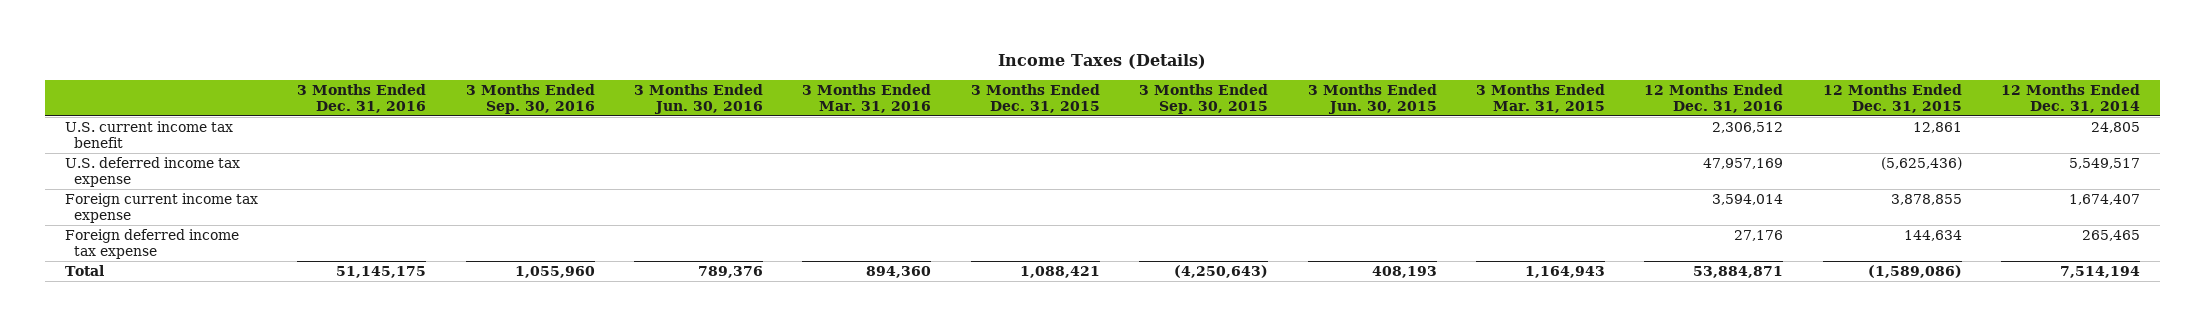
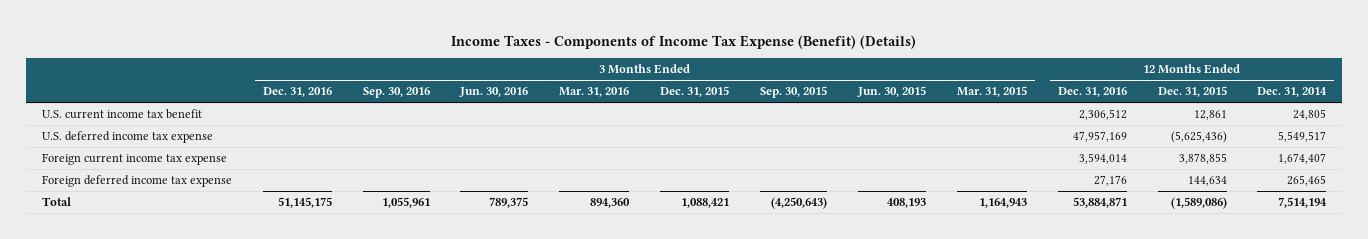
- Income Taxes (Details)
+ Income Taxes - Components of Income Tax Expense (Benefit) (Details)
- Total | 51,145,175 | 1,055,960 | 789,376 | 894,360 | 1,088,421 | (4,250,643) | 408,193 | 1,164,943 | 53,884,871 | (1,589,086) | 7,514,194
+ Total | 51,145,175 | 1,055,961 | 789,375 | 894,360 | 1,088,421 | (4,250,643) | 408,193 | 1,164,943 | 53,884,871 | (1,589,086) | 7,514,194

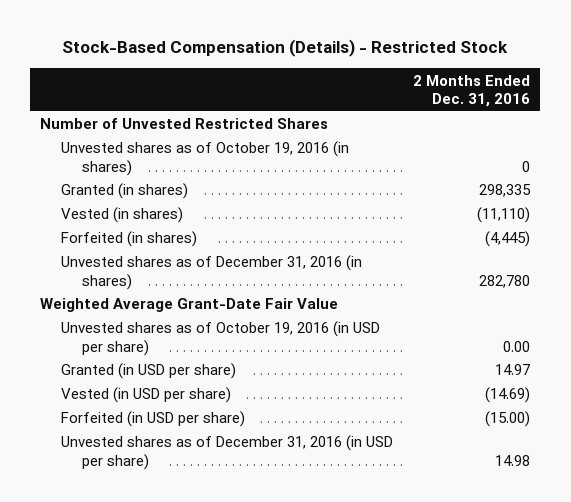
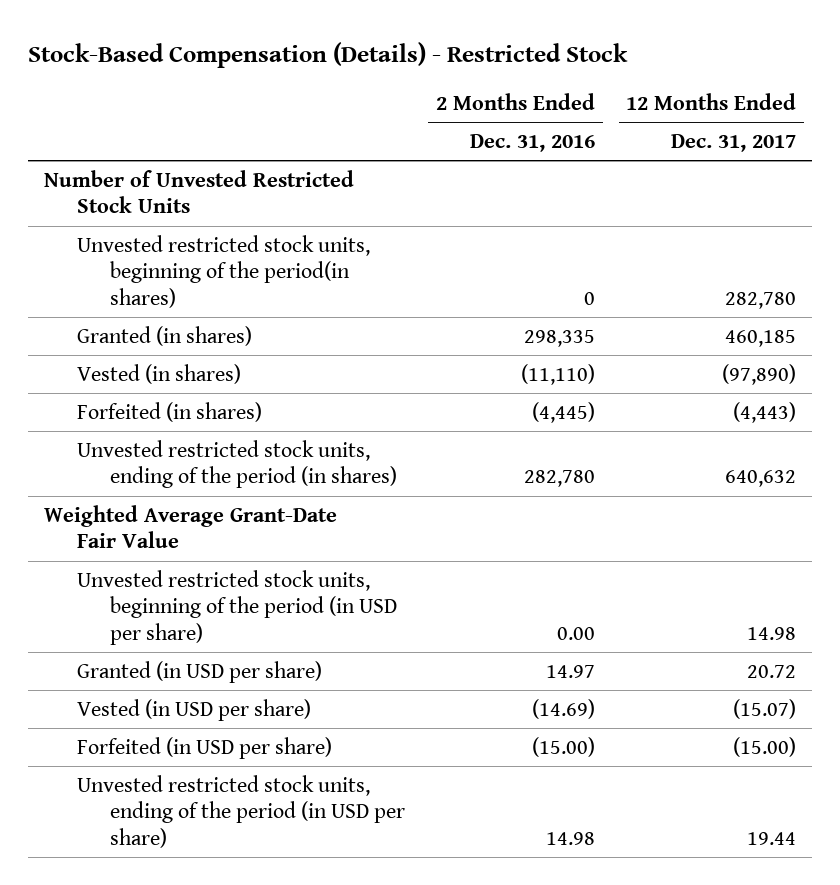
- | 2 Months Ended Dec. 31, 2016
+ | 2 Months Ended Dec. 31, 2016 | 12 Months Ended Dec. 31, 2017
- Number of Unvested Restricted Shares
- Unvested shares as of October 19, 2016 (in shares) | 0
+ Number of Unvested Restricted Stock Units
+ Unvested restricted stock units, beginning of the period(in shares) | 0 | 282,780
- Unvested shares as of December 31, 2016 (in shares) | 282,780
+ Unvested restricted stock units, ending of the period (in shares) | 282,780 | 640,632
- Unvested shares as of October 19, 2016 (in USD per share) | 0.00
+ Unvested restricted stock units, beginning of the period (in USD per share) | 0.00 | 14.98
- Unvested shares as of December 31, 2016 (in USD per share) | 14.98
+ Unvested restricted stock units, ending of the period (in USD per share) | 14.98 | 19.44

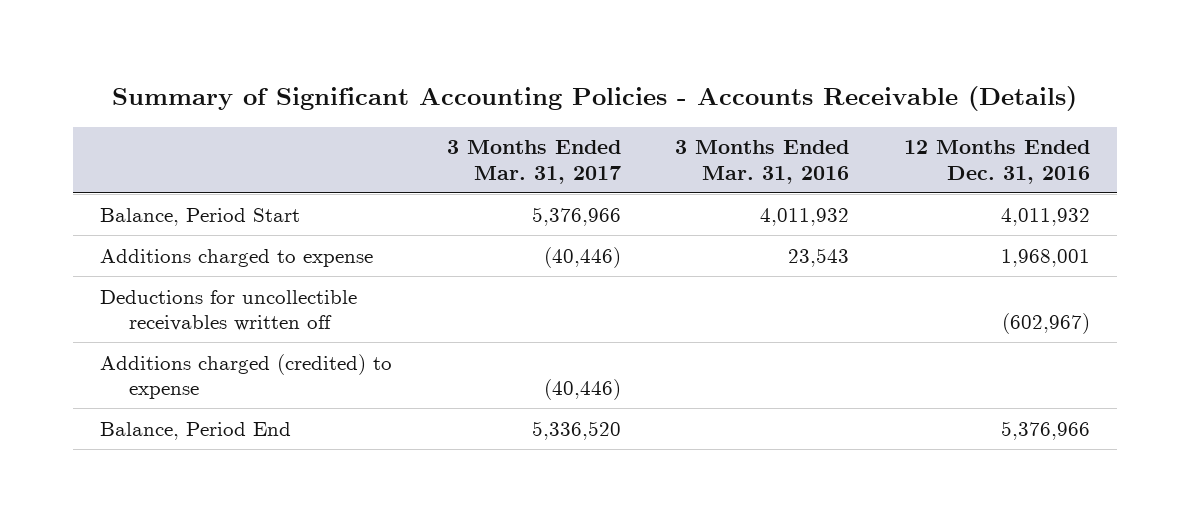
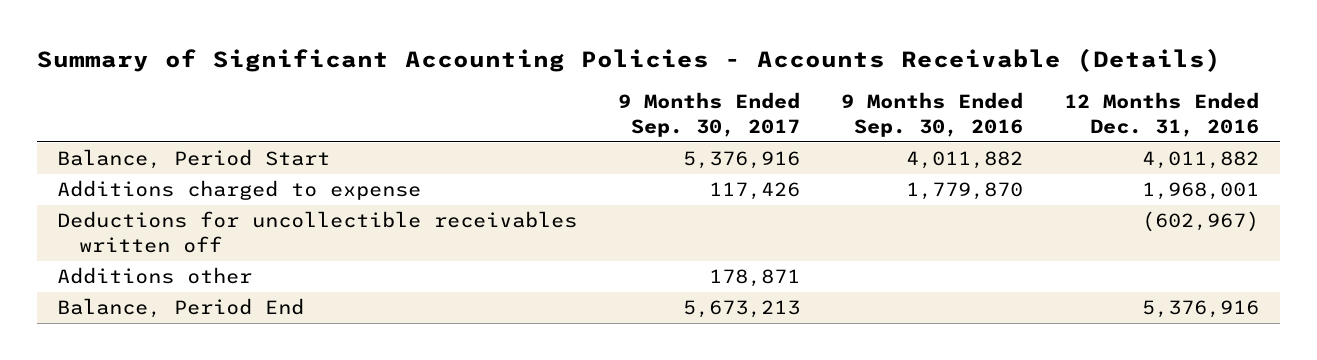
- | 3 Months Ended Mar. 31, 2017 | 3 Months Ended Mar. 31, 2016 | 12 Months Ended Dec. 31, 2016
+ | 9 Months Ended Sep. 30, 2017 | 9 Months Ended Sep. 30, 2016 | 12 Months Ended Dec. 31, 2016
- Balance, Period Start | 5,376,966 | 4,011,932 | 4,011,932
+ Balance, Period Start | 5,376,916 | 4,011,882 | 4,011,882
- Additions charged (credited) to expense | (40,446) | |
- Balance, Period End | 5,336,520 | | 5,376,966
+ Additions other | 178,871 | |
+ Balance, Period End | 5,673,213 | | 5,376,916

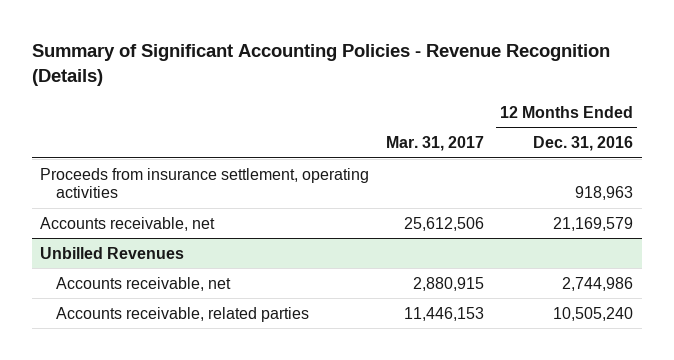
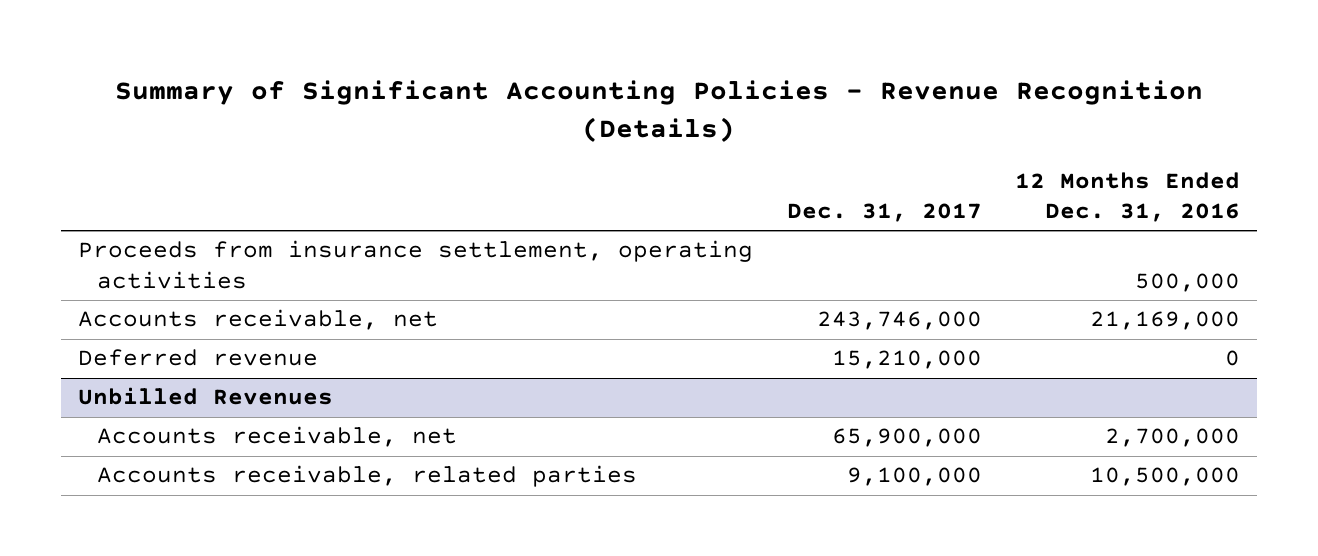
- | Mar. 31, 2017 | 12 Months Ended Dec. 31, 2016
+ | Dec. 31, 2017 | 12 Months Ended Dec. 31, 2016
- Proceeds from insurance settlement, operating activities | | 918,963
- Accounts receivable, net | 25,612,506 | 21,169,579
+ Proceeds from insurance settlement, operating activities | | 500,000
+ Accounts receivable, net | 243,746,000 | 21,169,000
+ Deferred revenue | 15,210,000 | 0
@ Unbilled Revenues
- Accounts receivable, net | 2,880,915 | 2,744,986
- Accounts receivable, related parties | 11,446,153 | 10,505,240
+ Accounts receivable, net | 65,900,000 | 2,700,000
+ Accounts receivable, related parties | 9,100,000 | 10,500,000

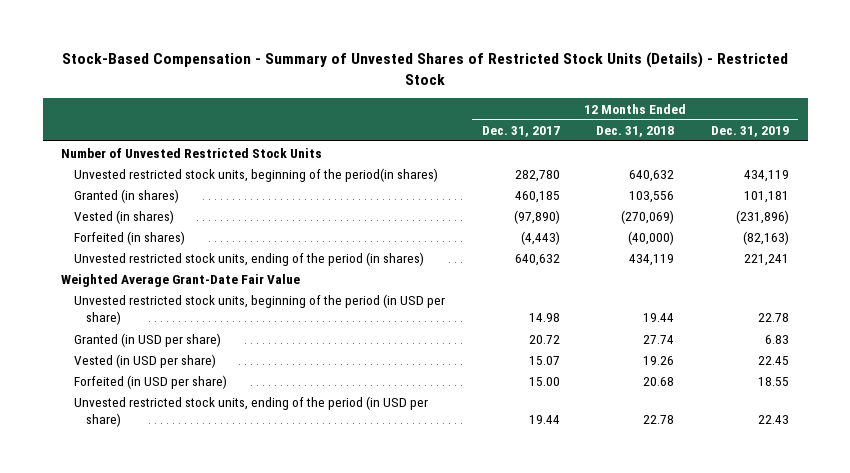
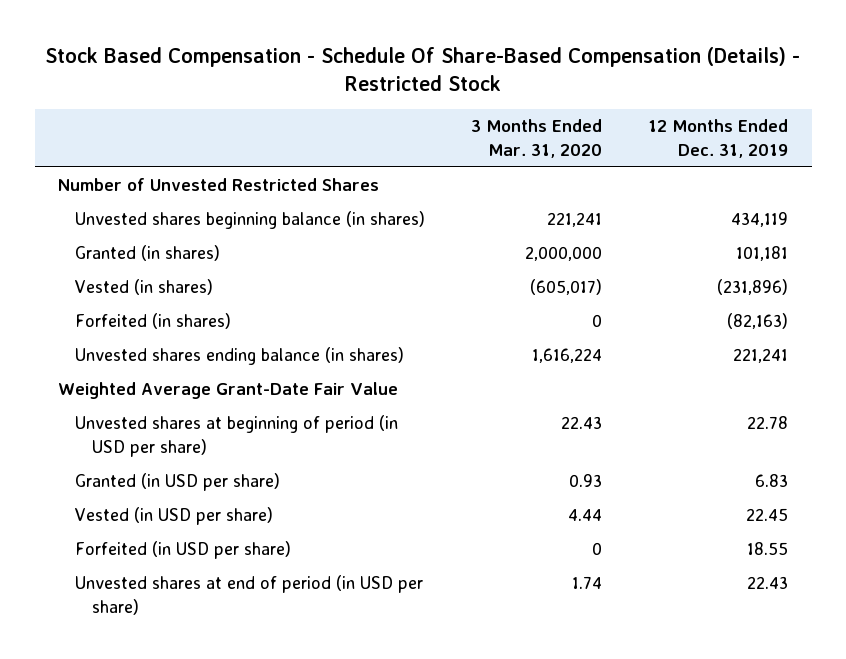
- Stock-Based Compensation - Summary of Unvested Shares of Restricted Stock Units (Details) - Restricted Stock
+ Stock Based Compensation - Schedule Of Share-Based Compensation (Details) - Restricted Stock
- | 12 Months Ended Dec. 31, 2017 | 12 Months Ended Dec. 31, 2018 | 12 Months Ended Dec. 31, 2019
+ | 3 Months Ended Mar. 31, 2020 | 12 Months Ended Dec. 31, 2019
- Number of Unvested Restricted Stock Units
- Unvested restricted stock units, beginning of the period(in shares) | 282,780 | 640,632 | 434,119
+ Number of Unvested Restricted Shares
+ Unvested shares beginning balance (in shares) | 221,241 | 434,119
- Unvested restricted stock units, ending of the period (in shares) | 640,632 | 434,119 | 221,241
+ Unvested shares ending balance (in shares) | 1,616,224 | 221,241
- Unvested restricted stock units, beginning of the period (in USD per share) | 14.98 | 19.44 | 22.78
+ Unvested shares at beginning of period (in USD per share) | 22.43 | 22.78
- Unvested restricted stock units, ending of the period (in USD per share) | 19.44 | 22.78 | 22.43
+ Unvested shares at end of period (in USD per share) | 1.74 | 22.43

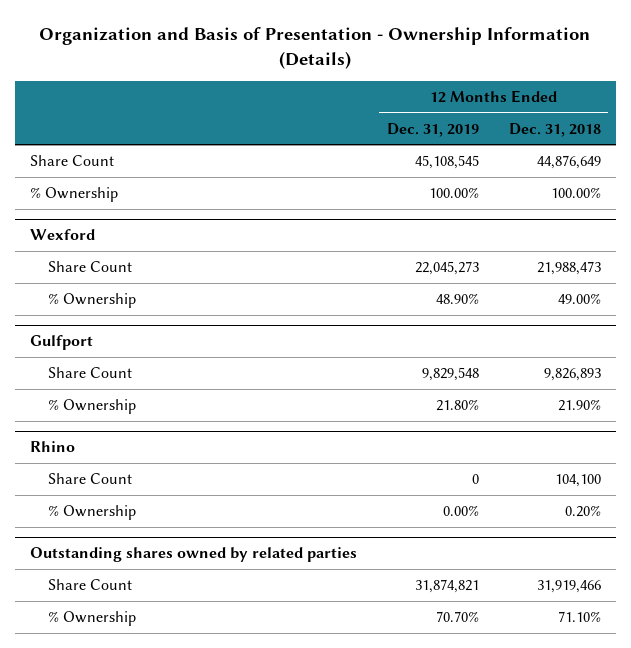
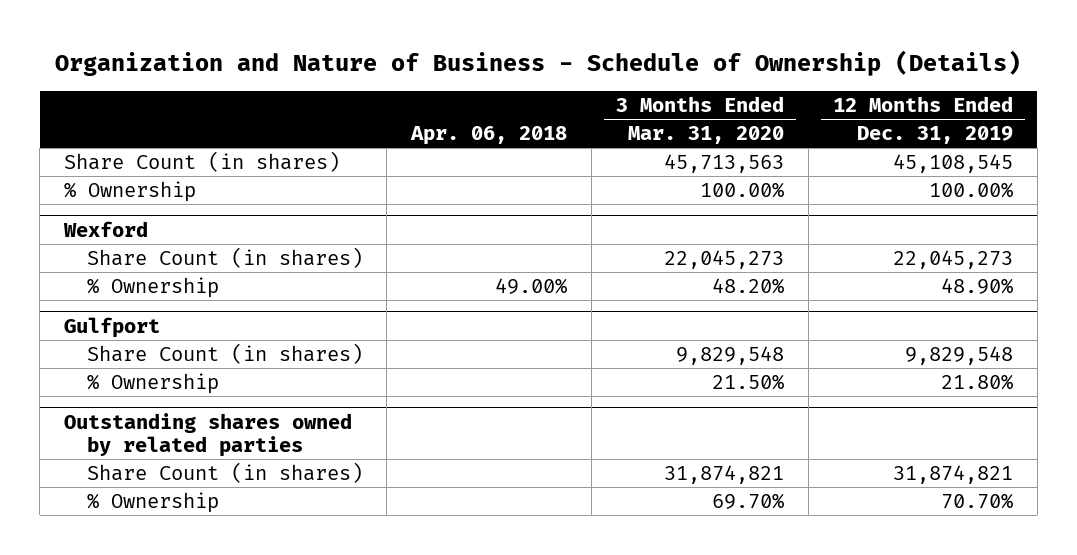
- Organization and Basis of Presentation - Ownership Information (Details)
+ Organization and Nature of Business - Schedule of Ownership (Details)
- | 12 Months Ended Dec. 31, 2019 | 12 Months Ended Dec. 31, 2018
+ | Apr. 06, 2018 | 3 Months Ended Mar. 31, 2020 | 12 Months Ended Dec. 31, 2019
- Share Count | 45,108,545 | 44,876,649
+ Share Count (in shares) | | 45,713,563 | 45,108,545
@ Wexford
- Share Count | 22,045,273 | 21,988,473
+ Share Count (in shares) | | 22,045,273 | 22,045,273
@ Gulfport
- Share Count | 9,829,548 | 9,826,893
+ Share Count (in shares) | | 9,829,548 | 9,829,548
- Rhino
- Share Count | 0 | 104,100
- % Ownership | 0.00% | 0.20%
@ Outstanding shares owned by related parties
- Share Count | 31,874,821 | 31,919,466
+ Share Count (in shares) | | 31,874,821 | 31,874,821

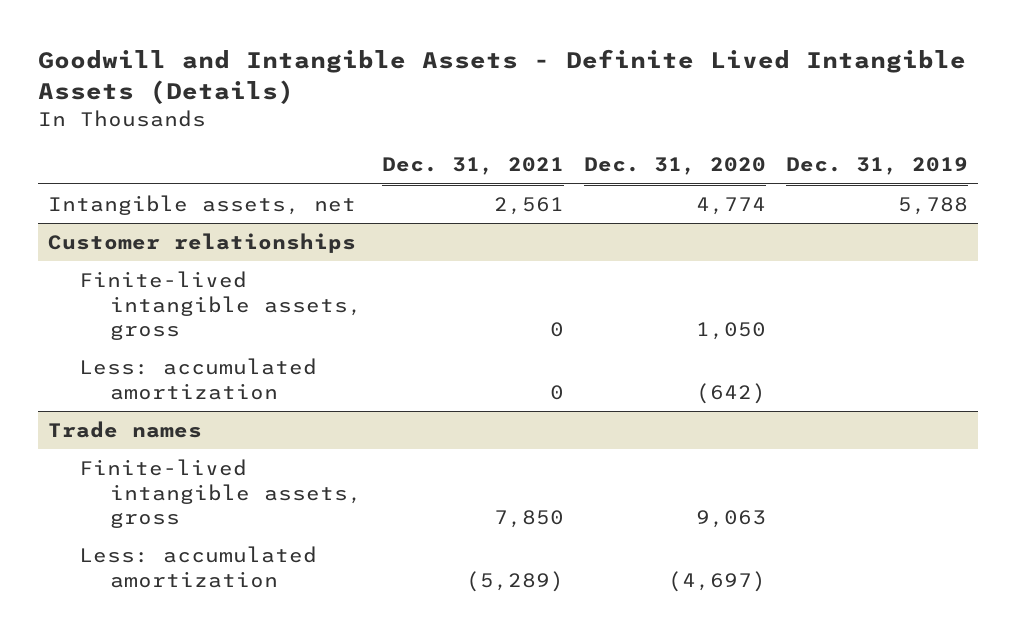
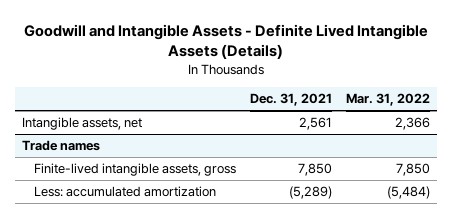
- | Dec. 31, 2021 | Dec. 31, 2020 | Dec. 31, 2019
+ | Dec. 31, 2021 | Mar. 31, 2022
- Customer relationships
- Finite-lived intangible assets, gross | 0 | 1,050 |
- Less: accumulated amortization | 0 | (642) |

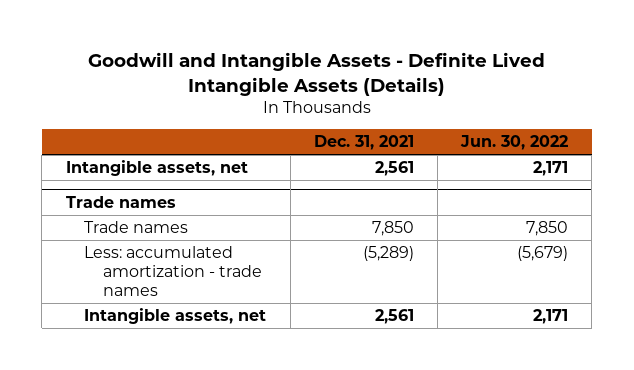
- | Dec. 31, 2021 | Mar. 31, 2022
+ | Dec. 31, 2021 | Jun. 30, 2022
@ Trade names
- Finite-lived intangible assets, gross | 7,850 | 7,850
- Less: accumulated amortization | (5,289) | (5,484)
+ Trade names | 7,850 | 7,850
+ Less: accumulated amortization - trade names | (5,289) | (5,679)
+ Intangible assets, net | 2,561 | 2,171

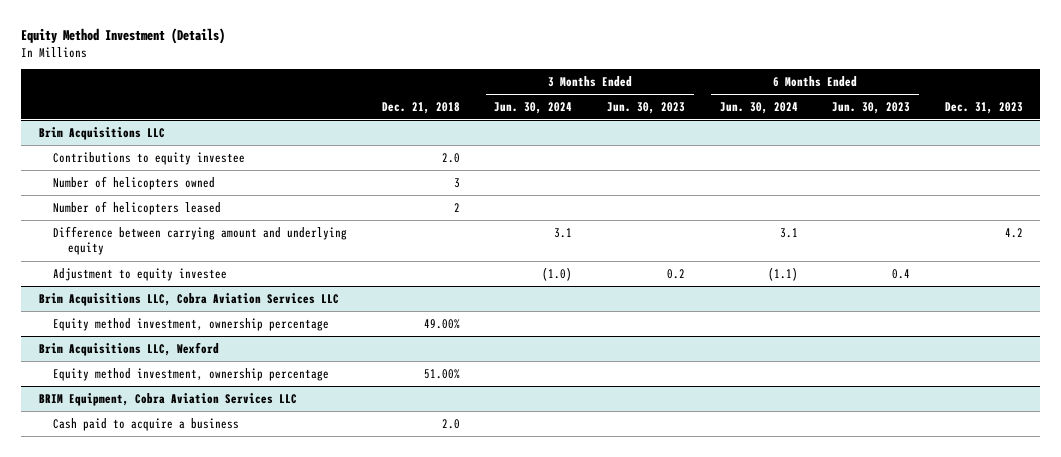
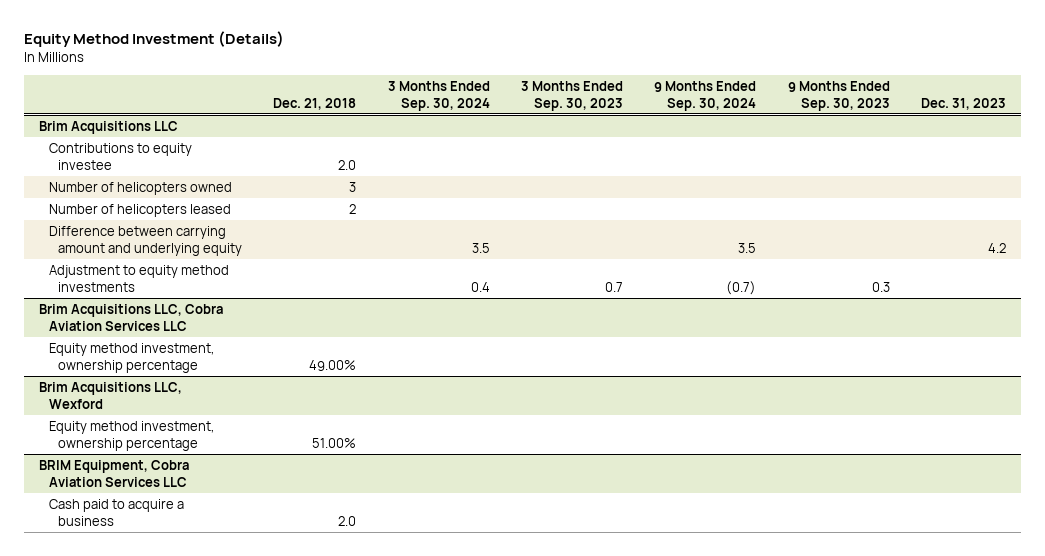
- | Dec. 21, 2018 | 3 Months Ended Jun. 30, 2024 | 3 Months Ended Jun. 30, 2023 | 6 Months Ended Jun. 30, 2024 | 6 Months Ended Jun. 30, 2023 | Dec. 31, 2023
+ | Dec. 21, 2018 | 3 Months Ended Sep. 30, 2024 | 3 Months Ended Sep. 30, 2023 | 9 Months Ended Sep. 30, 2024 | 9 Months Ended Sep. 30, 2023 | Dec. 31, 2023
@ Brim Acquisitions LLC
- Adjustment to equity investee | | (1.0) | 0.2 | (1.1) | 0.4 |
+ Adjustment to equity method investments | | 0.4 | 0.7 | (0.7) | 0.3 |

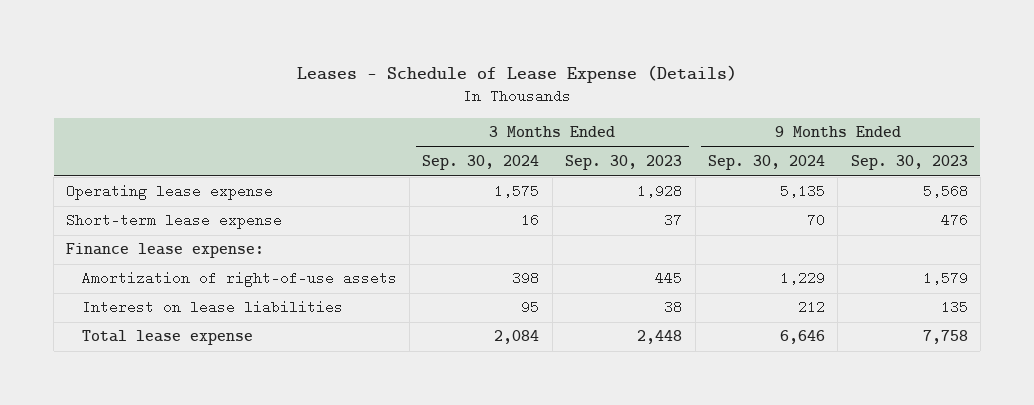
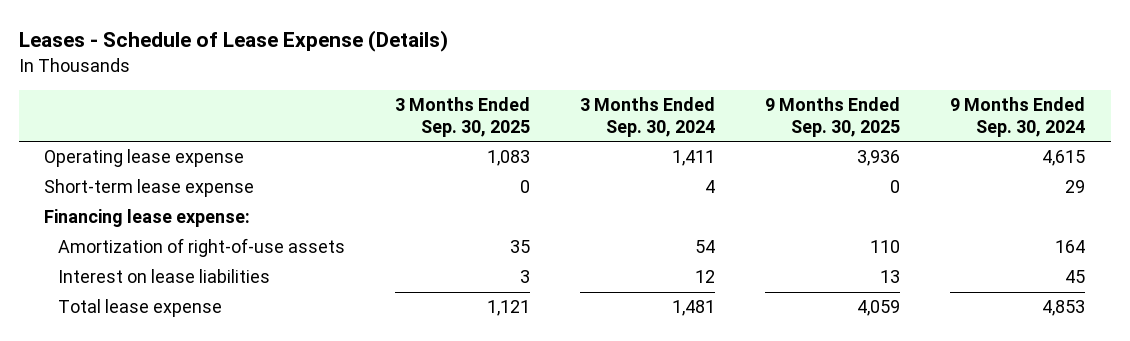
- | 3 Months Ended Sep. 30, 2024 | 3 Months Ended Sep. 30, 2023 | 9 Months Ended Sep. 30, 2024 | 9 Months Ended Sep. 30, 2023
+ | 3 Months Ended Sep. 30, 2025 | 3 Months Ended Sep. 30, 2024 | 9 Months Ended Sep. 30, 2025 | 9 Months Ended Sep. 30, 2024
- Operating lease expense | 1,575 | 1,928 | 5,135 | 5,568
- Short-term lease expense | 16 | 37 | 70 | 476
- Finance lease expense:
- Amortization of right-of-use assets | 398 | 445 | 1,229 | 1,579
- Interest on lease liabilities | 95 | 38 | 212 | 135
- Total lease expense | 2,084 | 2,448 | 6,646 | 7,758
+ Operating lease expense | 1,083 | 1,411 | 3,936 | 4,615
+ Short-term lease expense | 0 | 4 | 0 | 29
+ Financing lease expense:
+ Amortization of right-of-use assets | 35 | 54 | 110 | 164
+ Interest on lease liabilities | 3 | 12 | 13 | 45
+ Total lease expense | 1,121 | 1,481 | 4,059 | 4,853

